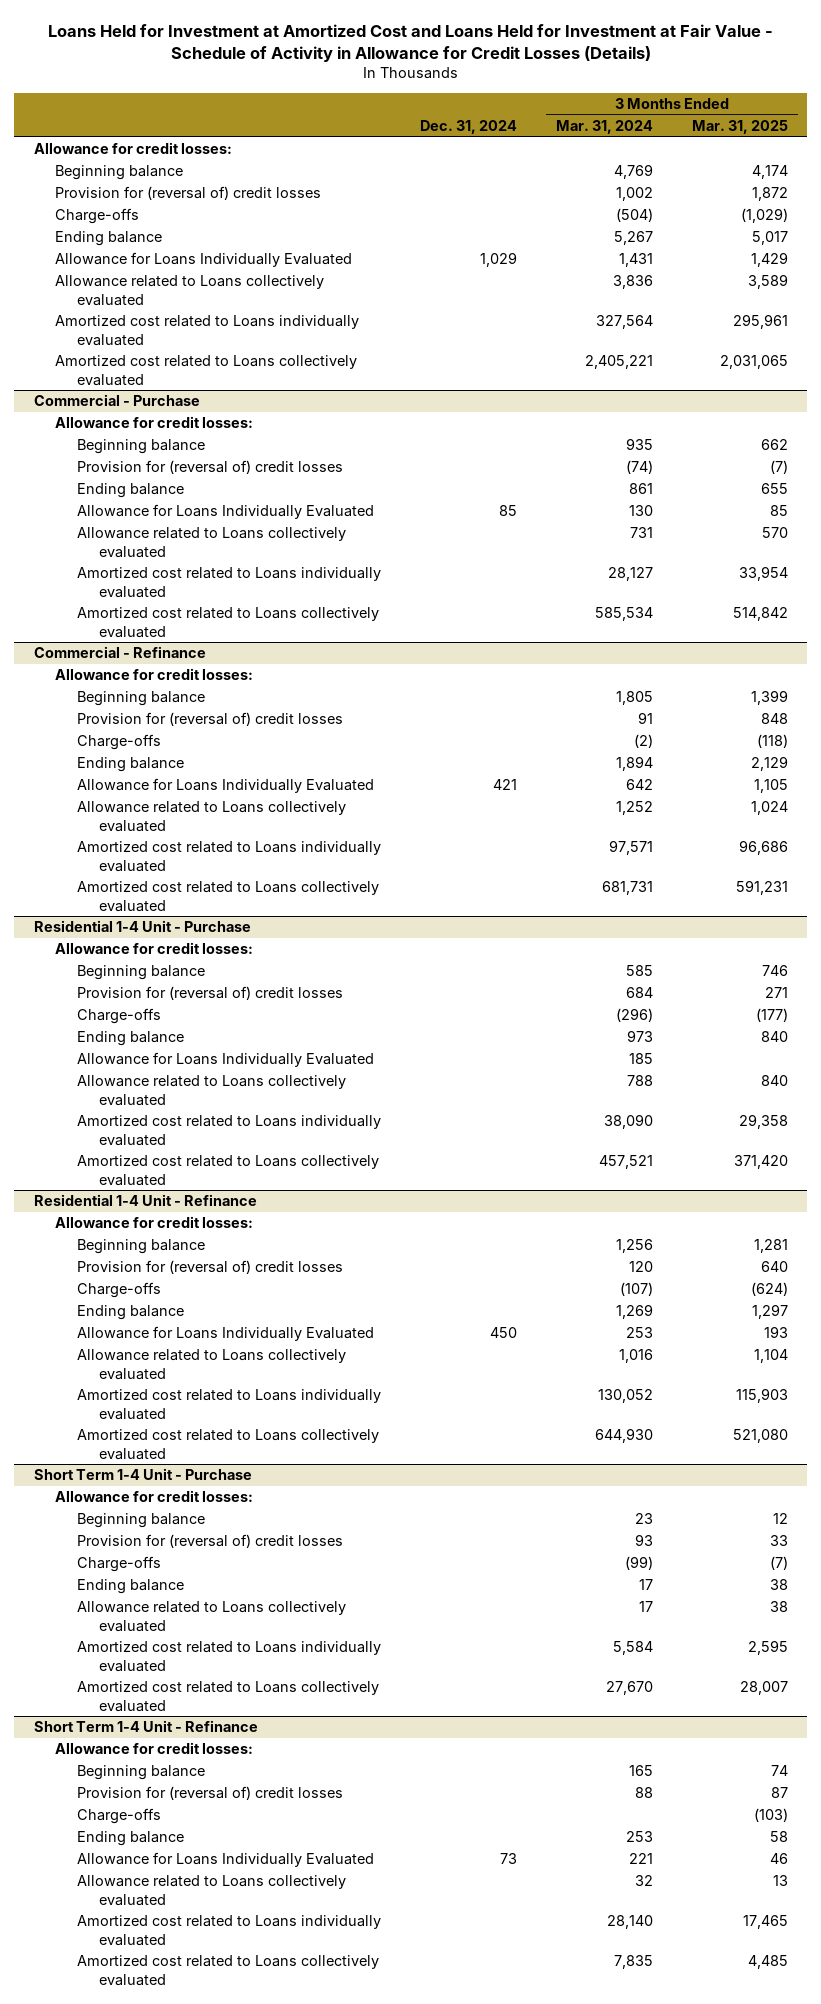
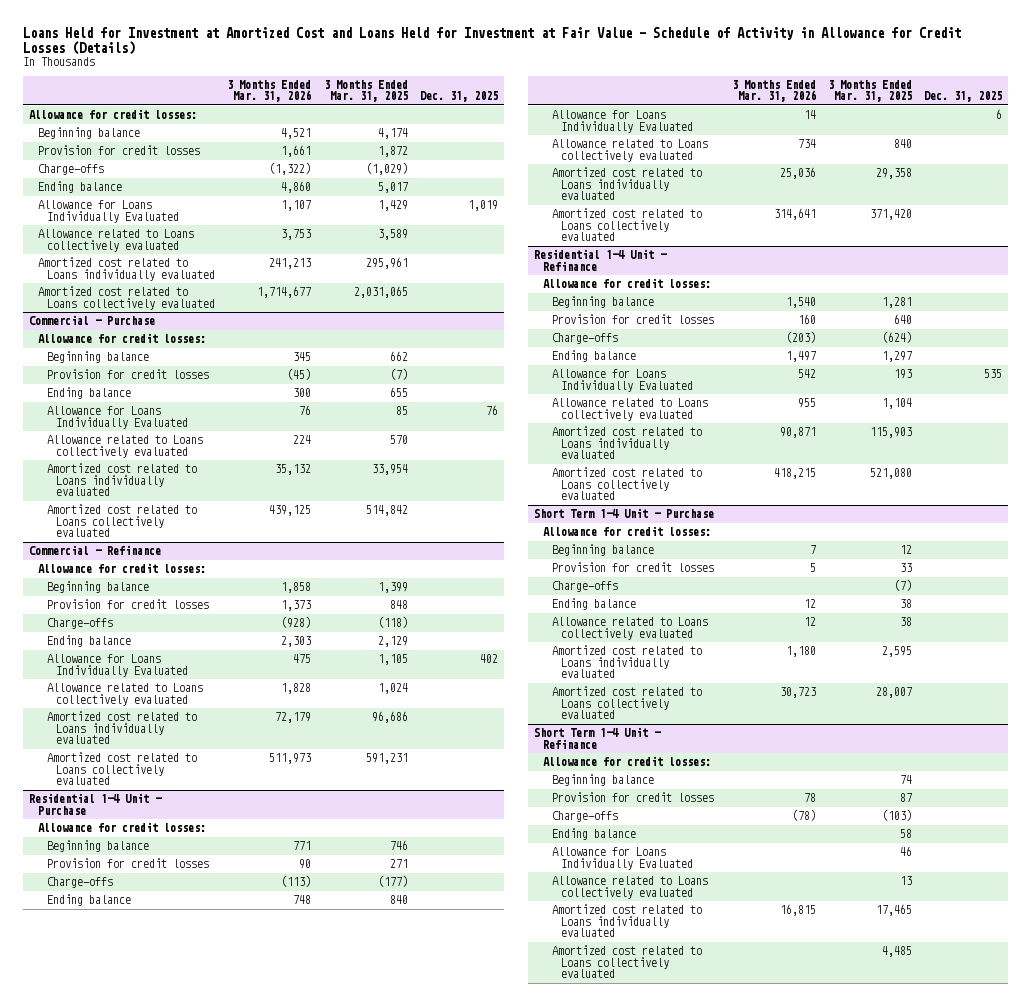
- | Dec. 31, 2024 | 3 Months Ended Mar. 31, 2024 | 3 Months Ended Mar. 31, 2025
+ | 3 Months Ended Mar. 31, 2026 | 3 Months Ended Mar. 31, 2025 | Dec. 31, 2025
- Provision for (reversal of) credit losses | | 1,002 | 1,872
+ Provision for credit losses | 1,661 | 1,872 |
@ Commercial - Purchase
- Provision for (reversal of) credit losses | | (74) | (7)
+ Provision for credit losses | (45) | (7) |
@ Commercial - Refinance
- Provision for (reversal of) credit losses | | 91 | 848
+ Provision for credit losses | 1,373 | 848 |
@ Residential 1-4 Unit - Purchase
- Provision for (reversal of) credit losses | | 684 | 271
+ Provision for credit losses | 90 | 271 |
@ Residential 1-4 Unit - Refinance
- Provision for (reversal of) credit losses | | 120 | 640
+ Provision for credit losses | 160 | 640 |
@ Short Term 1-4 Unit - Purchase
- Provision for (reversal of) credit losses | | 93 | 33
+ Provision for credit losses | 5 | 33 |
@ Short Term 1-4 Unit - Refinance
- Provision for (reversal of) credit losses | | 88 | 87
+ Provision for credit losses | 78 | 87 |

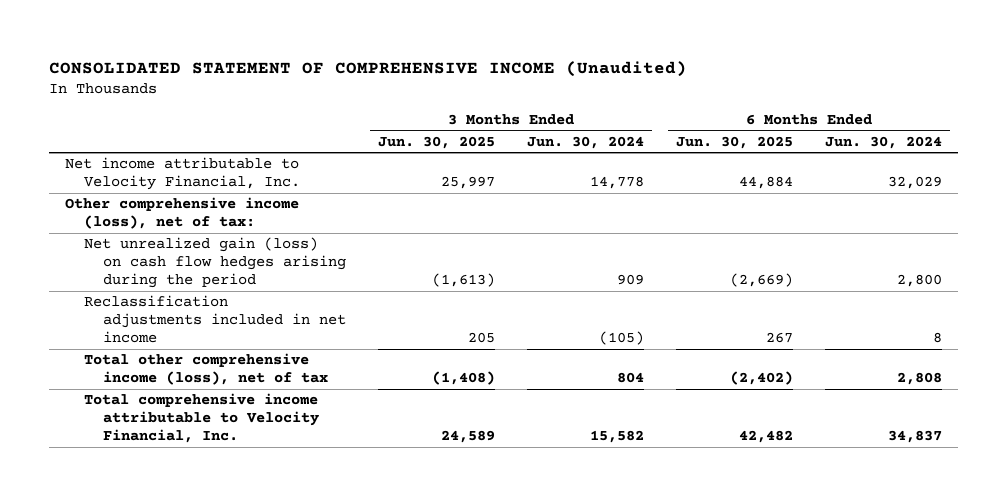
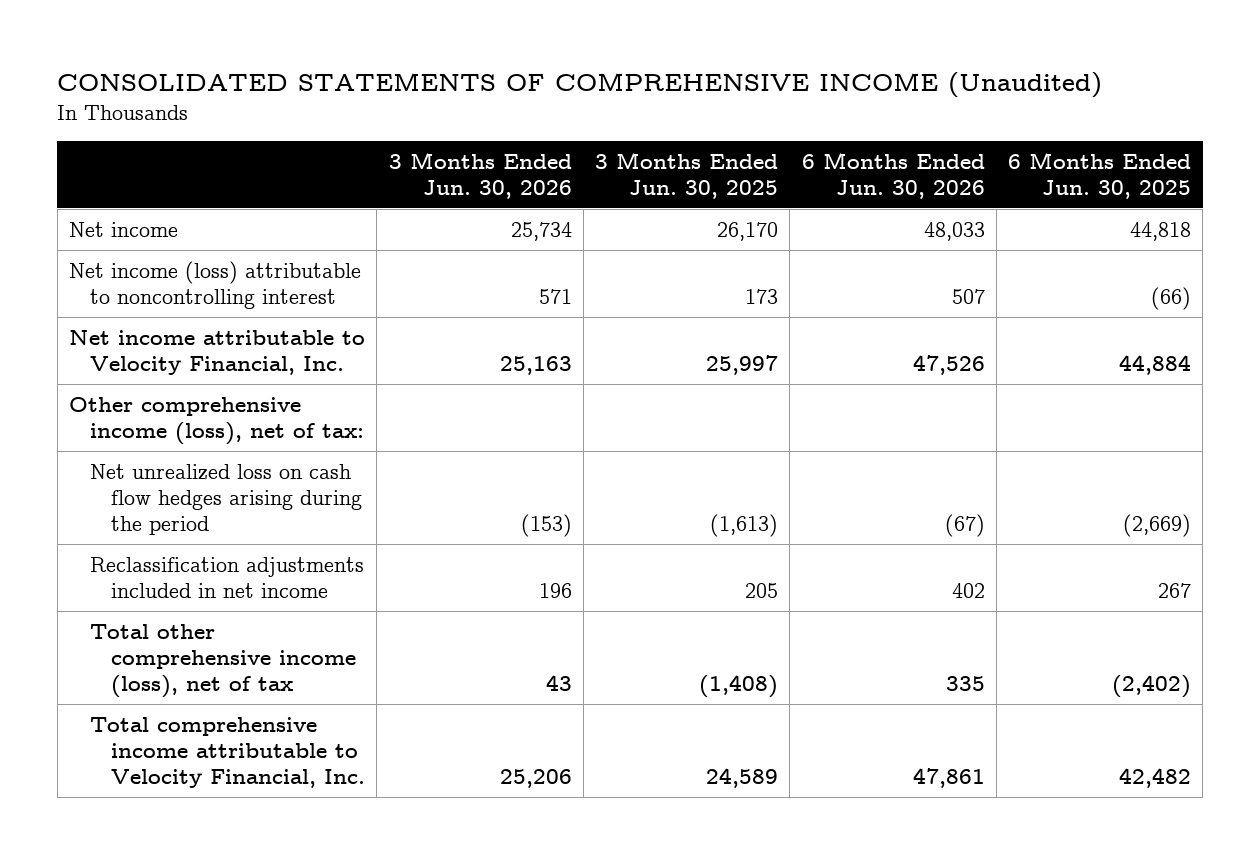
- CONSOLIDATED STATEMENT OF COMPREHENSIVE INCOME (Unaudited)
+ CONSOLIDATED STATEMENTS OF COMPREHENSIVE INCOME (Unaudited)
- | 3 Months Ended Jun. 30, 2025 | 3 Months Ended Jun. 30, 2024 | 6 Months Ended Jun. 30, 2025 | 6 Months Ended Jun. 30, 2024
+ | 3 Months Ended Jun. 30, 2026 | 3 Months Ended Jun. 30, 2025 | 6 Months Ended Jun. 30, 2026 | 6 Months Ended Jun. 30, 2025
+ Net income | 25,734 | 26,170 | 48,033 | 44,818
+ Net income (loss) attributable to noncontrolling interest | 571 | 173 | 507 | (66)
- Net unrealized gain (loss) on cash flow hedges arising during the period | (1,613) | 909 | (2,669) | 2,800
+ Net unrealized loss on cash flow hedges arising during the period | (153) | (1,613) | (67) | (2,669)

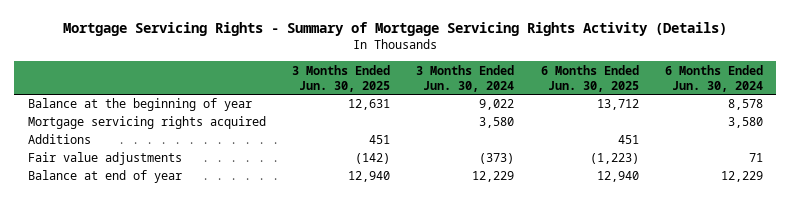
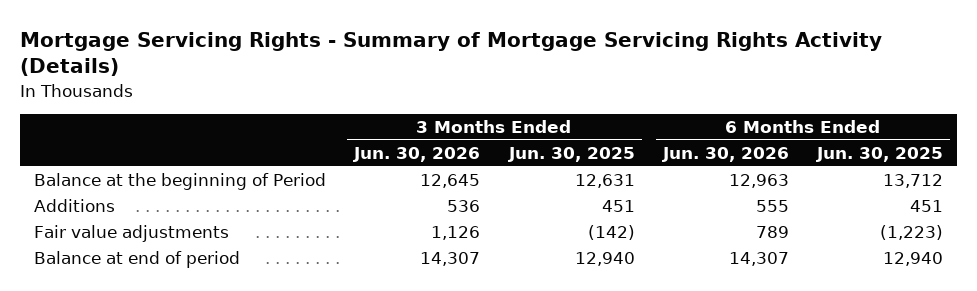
- | 3 Months Ended Jun. 30, 2025 | 3 Months Ended Jun. 30, 2024 | 6 Months Ended Jun. 30, 2025 | 6 Months Ended Jun. 30, 2024
+ | 3 Months Ended Jun. 30, 2026 | 3 Months Ended Jun. 30, 2025 | 6 Months Ended Jun. 30, 2026 | 6 Months Ended Jun. 30, 2025
- Balance at the beginning of year | 12,631 | 9,022 | 13,712 | 8,578
- Mortgage servicing rights acquired | | 3,580 | | 3,580
+ Balance at the beginning of Period | 12,645 | 12,631 | 12,963 | 13,712
- Balance at end of year | 12,940 | 12,229 | 12,940 | 12,229
+ Balance at end of period | 14,307 | 12,940 | 14,307 | 12,940

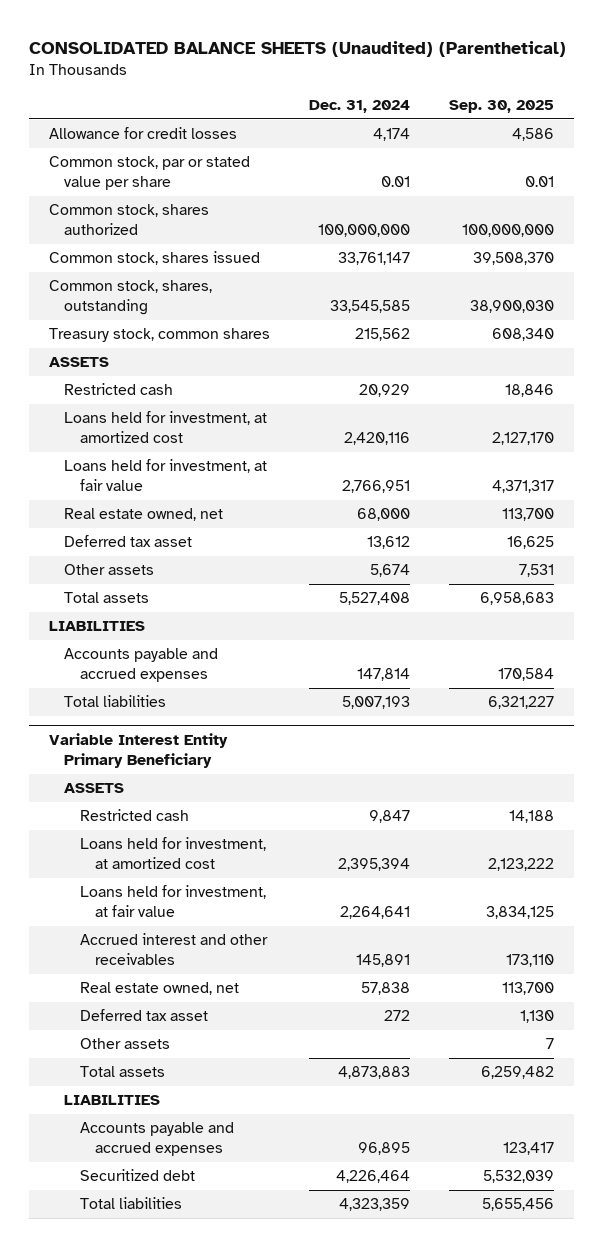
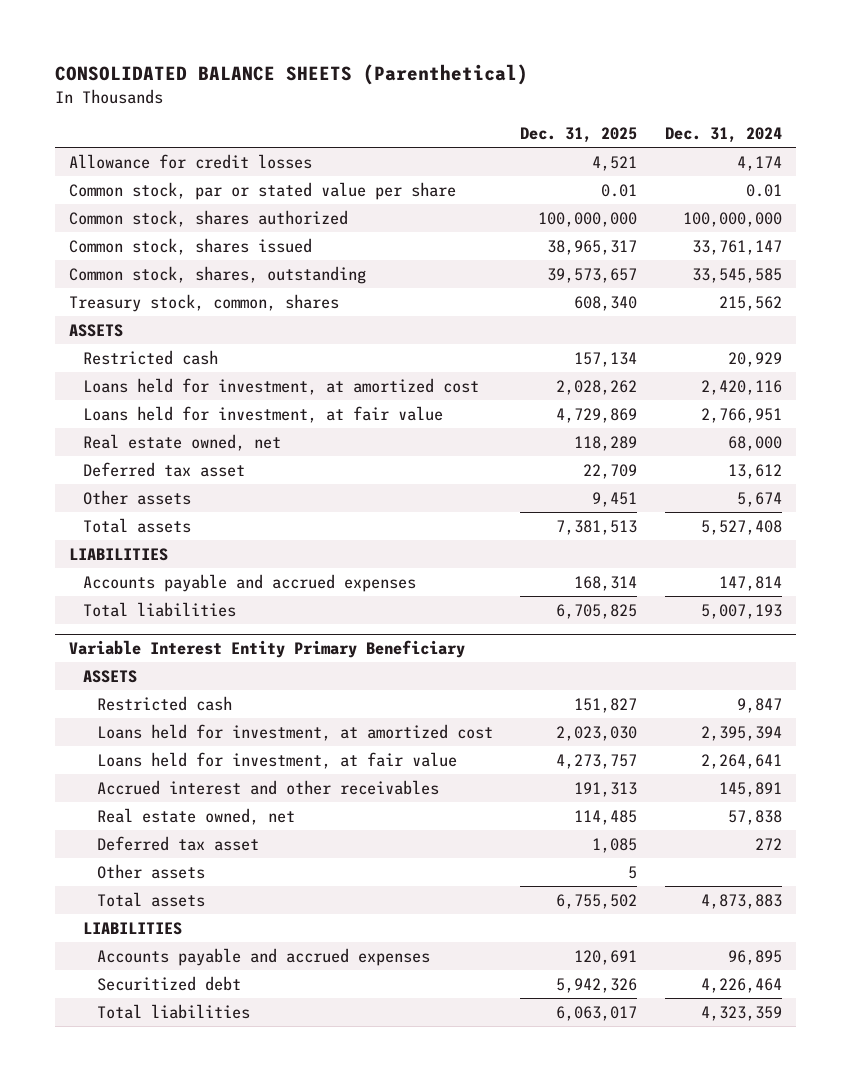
- CONSOLIDATED BALANCE SHEETS (Unaudited) (Parenthetical)
+ CONSOLIDATED BALANCE SHEETS (Parenthetical)
- | Dec. 31, 2024 | Sep. 30, 2025
+ | Dec. 31, 2025 | Dec. 31, 2024
- Treasury stock, common shares | 215,562 | 608,340
+ Treasury stock, common, shares | 608,340 | 215,562

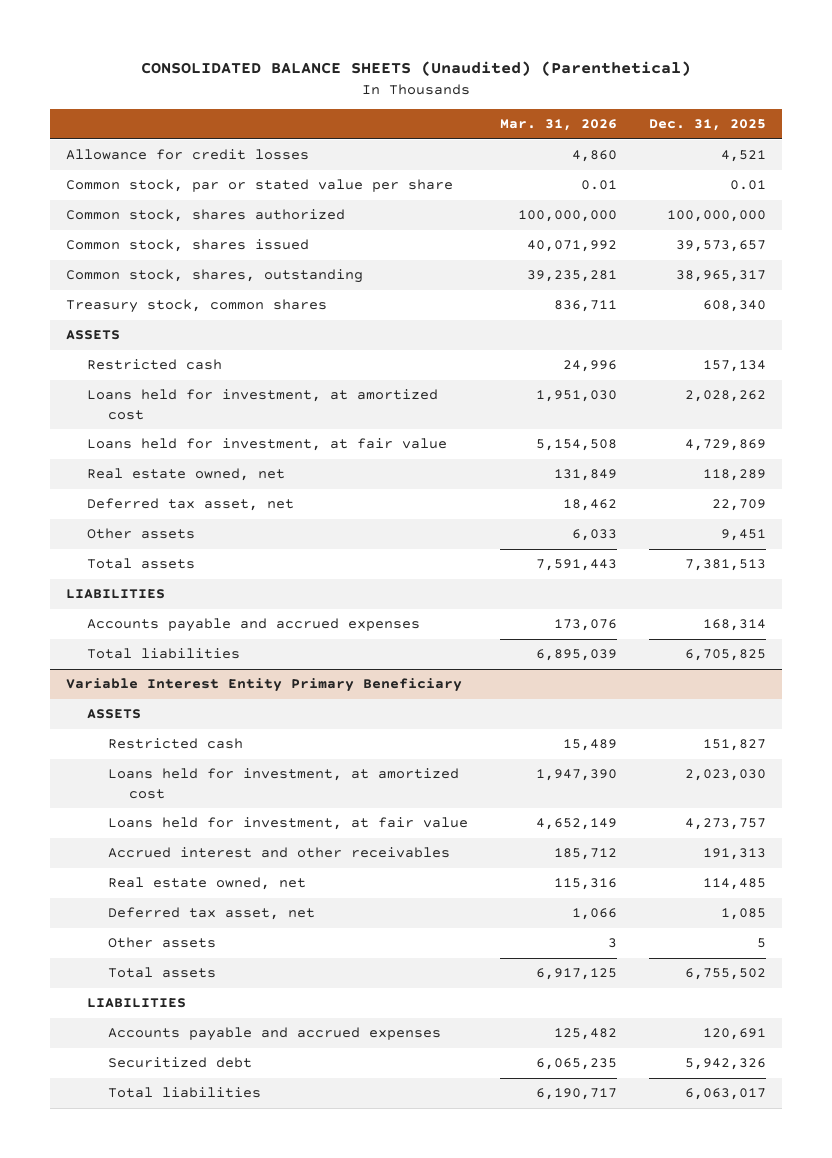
- CONSOLIDATED BALANCE SHEETS (Parenthetical)
+ CONSOLIDATED BALANCE SHEETS (Unaudited) (Parenthetical)
- | Dec. 31, 2025 | Dec. 31, 2024
+ | Mar. 31, 2026 | Dec. 31, 2025
- Common stock, shares issued | 38,965,317 | 33,761,147
- Common stock, shares, outstanding | 39,573,657 | 33,545,585
- Treasury stock, common, shares | 608,340 | 215,562
+ Common stock, shares issued | 40,071,992 | 39,573,657
+ Common stock, shares, outstanding | 39,235,281 | 38,965,317
+ Treasury stock, common shares | 836,711 | 608,340
- Deferred tax asset | 22,709 | 13,612
+ Deferred tax asset, net | 18,462 | 22,709
@ Variable Interest Entity Primary Beneficiary
- Deferred tax asset | 1,085 | 272
+ Deferred tax asset, net | 1,066 | 1,085

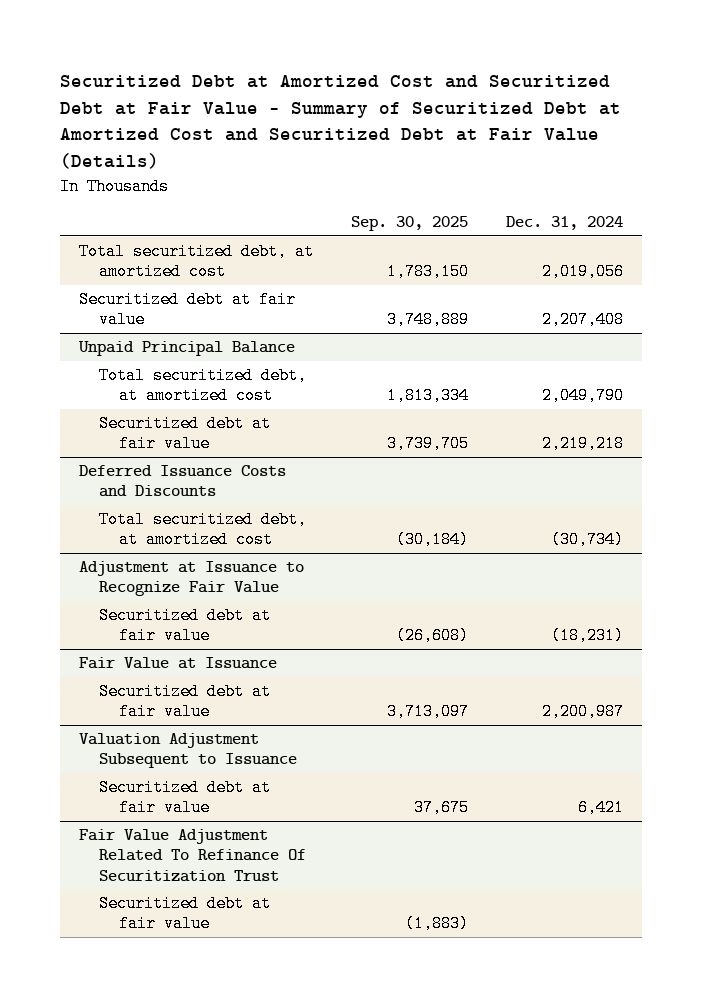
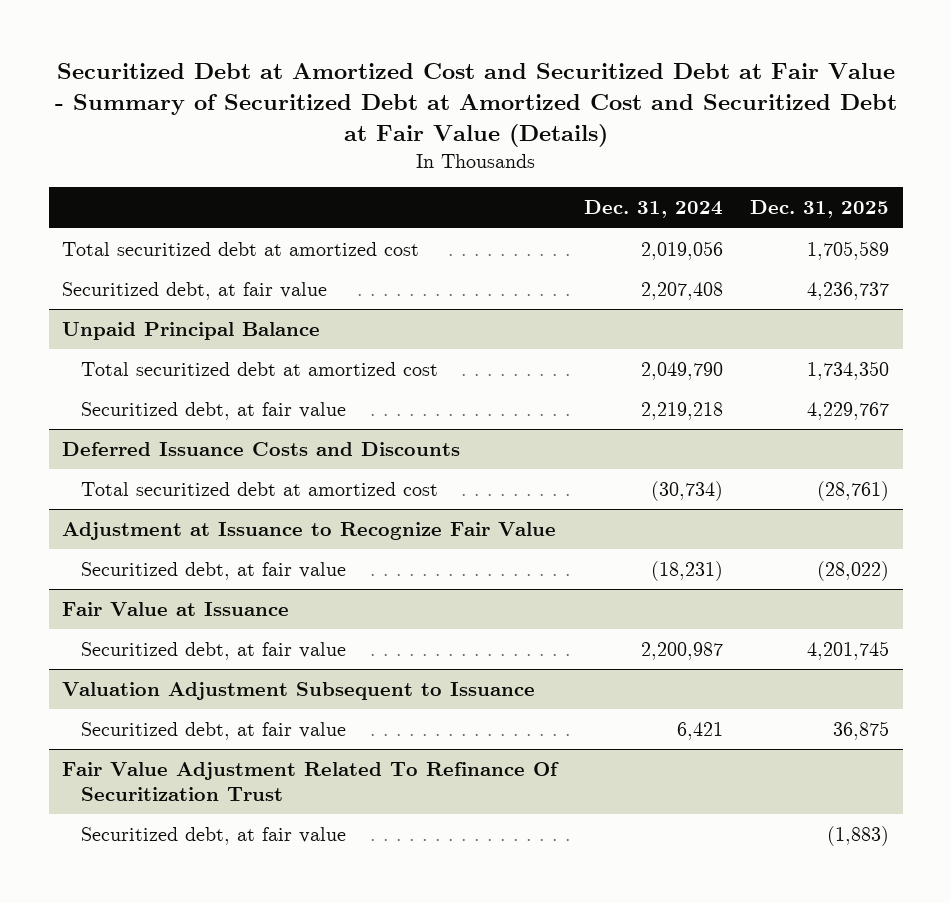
- | Sep. 30, 2025 | Dec. 31, 2024
+ | Dec. 31, 2024 | Dec. 31, 2025
- Total securitized debt, at amortized cost | 1,783,150 | 2,019,056
- Securitized debt at fair value | 3,748,889 | 2,207,408
+ Total securitized debt at amortized cost | 2,019,056 | 1,705,589
+ Securitized debt, at fair value | 2,207,408 | 4,236,737
@ Unpaid Principal Balance
- Total securitized debt, at amortized cost | 1,813,334 | 2,049,790
- Securitized debt at fair value | 3,739,705 | 2,219,218
+ Total securitized debt at amortized cost | 2,049,790 | 1,734,350
+ Securitized debt, at fair value | 2,219,218 | 4,229,767
@ Deferred Issuance Costs and Discounts
- Total securitized debt, at amortized cost | (30,184) | (30,734)
+ Total securitized debt at amortized cost | (30,734) | (28,761)
@ Adjustment at Issuance to Recognize Fair Value
- Securitized debt at fair value | (26,608) | (18,231)
+ Securitized debt, at fair value | (18,231) | (28,022)
@ Fair Value at Issuance
- Securitized debt at fair value | 3,713,097 | 2,200,987
+ Securitized debt, at fair value | 2,200,987 | 4,201,745
@ Valuation Adjustment Subsequent to Issuance
- Securitized debt at fair value | 37,675 | 6,421
+ Securitized debt, at fair value | 6,421 | 36,875
@ Fair Value Adjustment Related To Refinance Of Securitization Trust
- Securitized debt at fair value | (1,883) |
+ Securitized debt, at fair value | | (1,883)

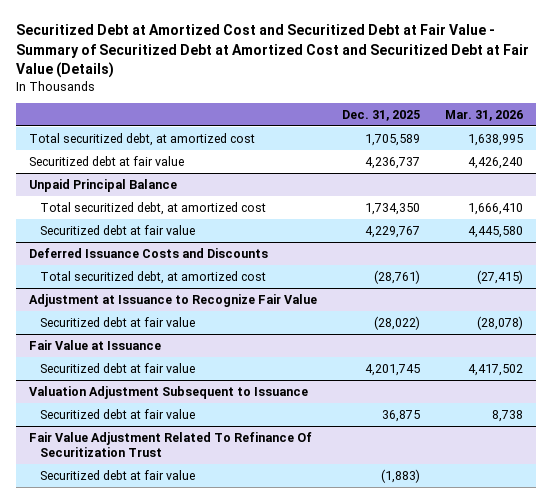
- | Dec. 31, 2024 | Dec. 31, 2025
+ | Dec. 31, 2025 | Mar. 31, 2026
- Total securitized debt at amortized cost | 2,019,056 | 1,705,589
- Securitized debt, at fair value | 2,207,408 | 4,236,737
+ Total securitized debt, at amortized cost | 1,705,589 | 1,638,995
+ Securitized debt at fair value | 4,236,737 | 4,426,240
@ Unpaid Principal Balance
- Total securitized debt at amortized cost | 2,049,790 | 1,734,350
- Securitized debt, at fair value | 2,219,218 | 4,229,767
+ Total securitized debt, at amortized cost | 1,734,350 | 1,666,410
+ Securitized debt at fair value | 4,229,767 | 4,445,580
@ Deferred Issuance Costs and Discounts
- Total securitized debt at amortized cost | (30,734) | (28,761)
+ Total securitized debt, at amortized cost | (28,761) | (27,415)
@ Adjustment at Issuance to Recognize Fair Value
- Securitized debt, at fair value | (18,231) | (28,022)
+ Securitized debt at fair value | (28,022) | (28,078)
@ Fair Value at Issuance
- Securitized debt, at fair value | 2,200,987 | 4,201,745
+ Securitized debt at fair value | 4,201,745 | 4,417,502
@ Valuation Adjustment Subsequent to Issuance
- Securitized debt, at fair value | 6,421 | 36,875
+ Securitized debt at fair value | 36,875 | 8,738
@ Fair Value Adjustment Related To Refinance Of Securitization Trust
- Securitized debt, at fair value | | (1,883)
+ Securitized debt at fair value | (1,883) |

